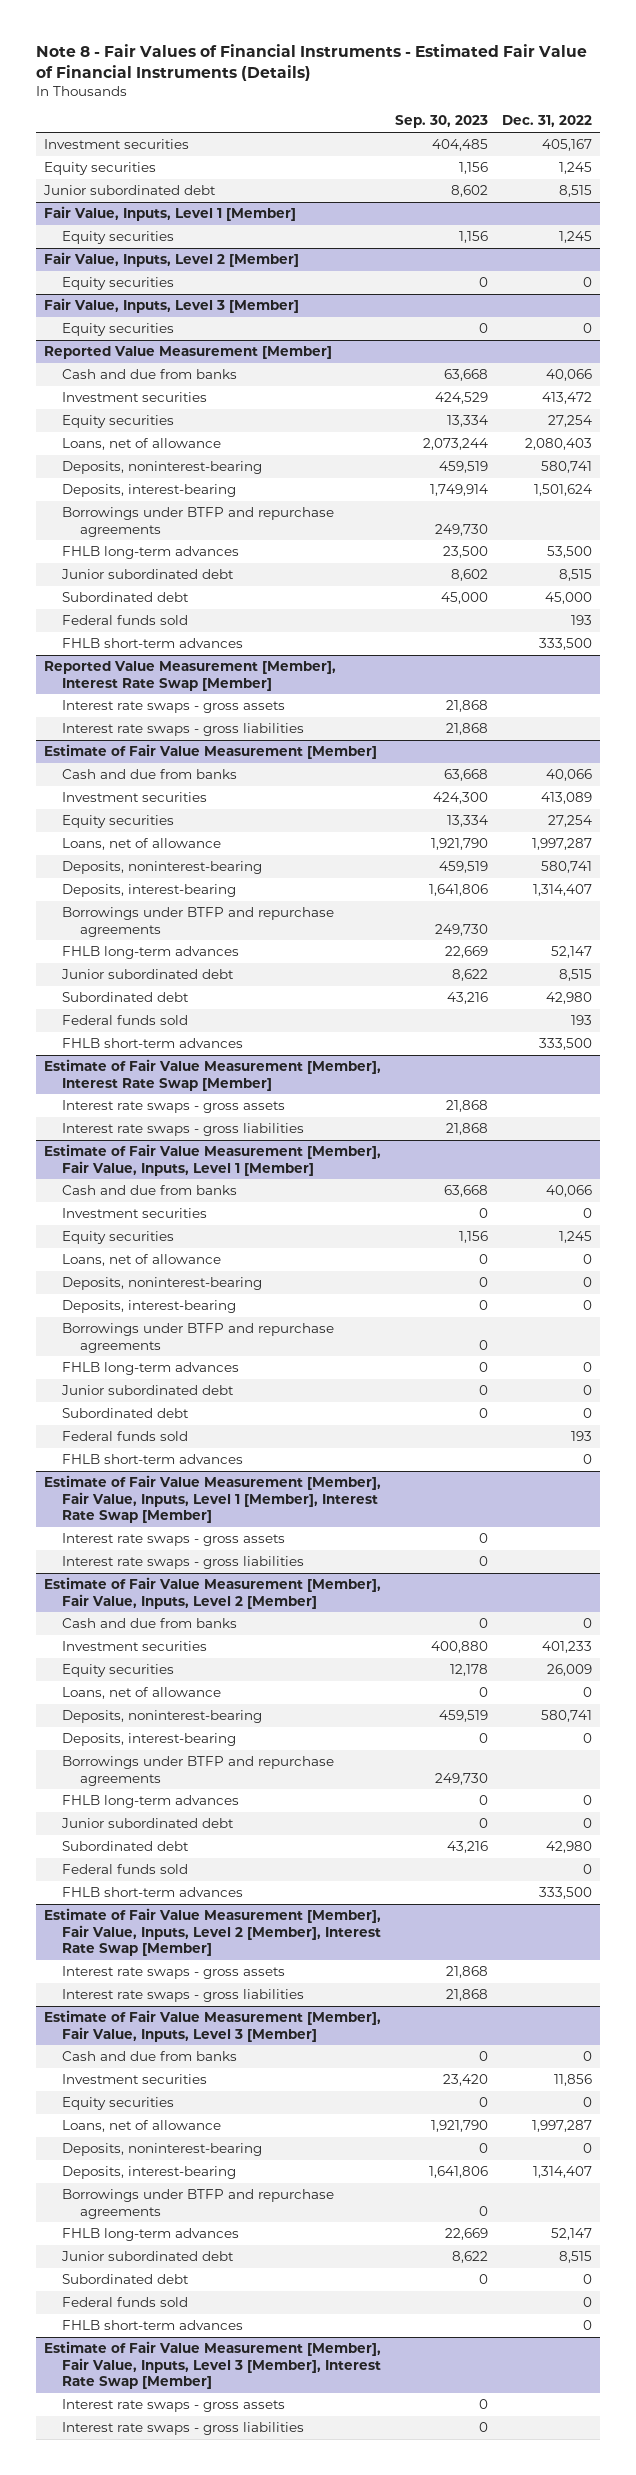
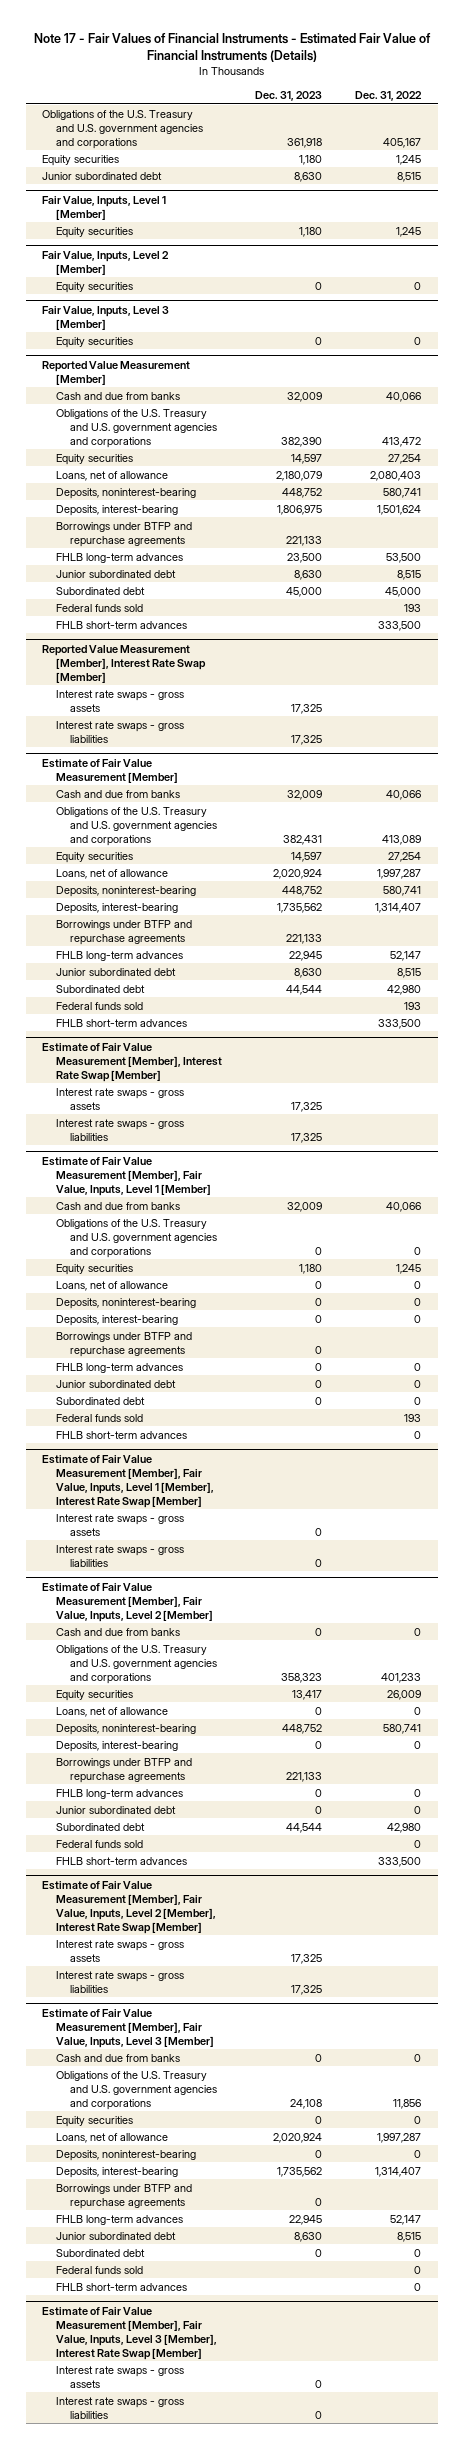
- Note 8 - Fair Values of Financial Instruments - Estimated Fair Value of Financial Instruments (Details)
+ Note 17 - Fair Values of Financial Instruments - Estimated Fair Value of Financial Instruments (Details)
- | Sep. 30, 2023 | Dec. 31, 2022
+ | Dec. 31, 2023 | Dec. 31, 2022
- Investment securities | 404,485 | 405,167
+ Obligations of the U.S. Treasury and U.S. government agencies and corporations | 361,918 | 405,167
@ Reported Value Measurement [Member]
- Investment securities | 424,529 | 413,472
+ Obligations of the U.S. Treasury and U.S. government agencies and corporations | 382,390 | 413,472
@ Estimate of Fair Value Measurement [Member]
- Investment securities | 424,300 | 413,089
+ Obligations of the U.S. Treasury and U.S. government agencies and corporations | 382,431 | 413,089
@ Estimate of Fair Value Measurement [Member], Fair Value, Inputs, Level 1 [Member]
- Investment securities | 0 | 0
+ Obligations of the U.S. Treasury and U.S. government agencies and corporations | 0 | 0
@ Estimate of Fair Value Measurement [Member], Fair Value, Inputs, Level 2 [Member]
- Investment securities | 400,880 | 401,233
+ Obligations of the U.S. Treasury and U.S. government agencies and corporations | 358,323 | 401,233
@ Estimate of Fair Value Measurement [Member], Fair Value, Inputs, Level 3 [Member]
- Investment securities | 23,420 | 11,856
+ Obligations of the U.S. Treasury and U.S. government agencies and corporations | 24,108 | 11,856

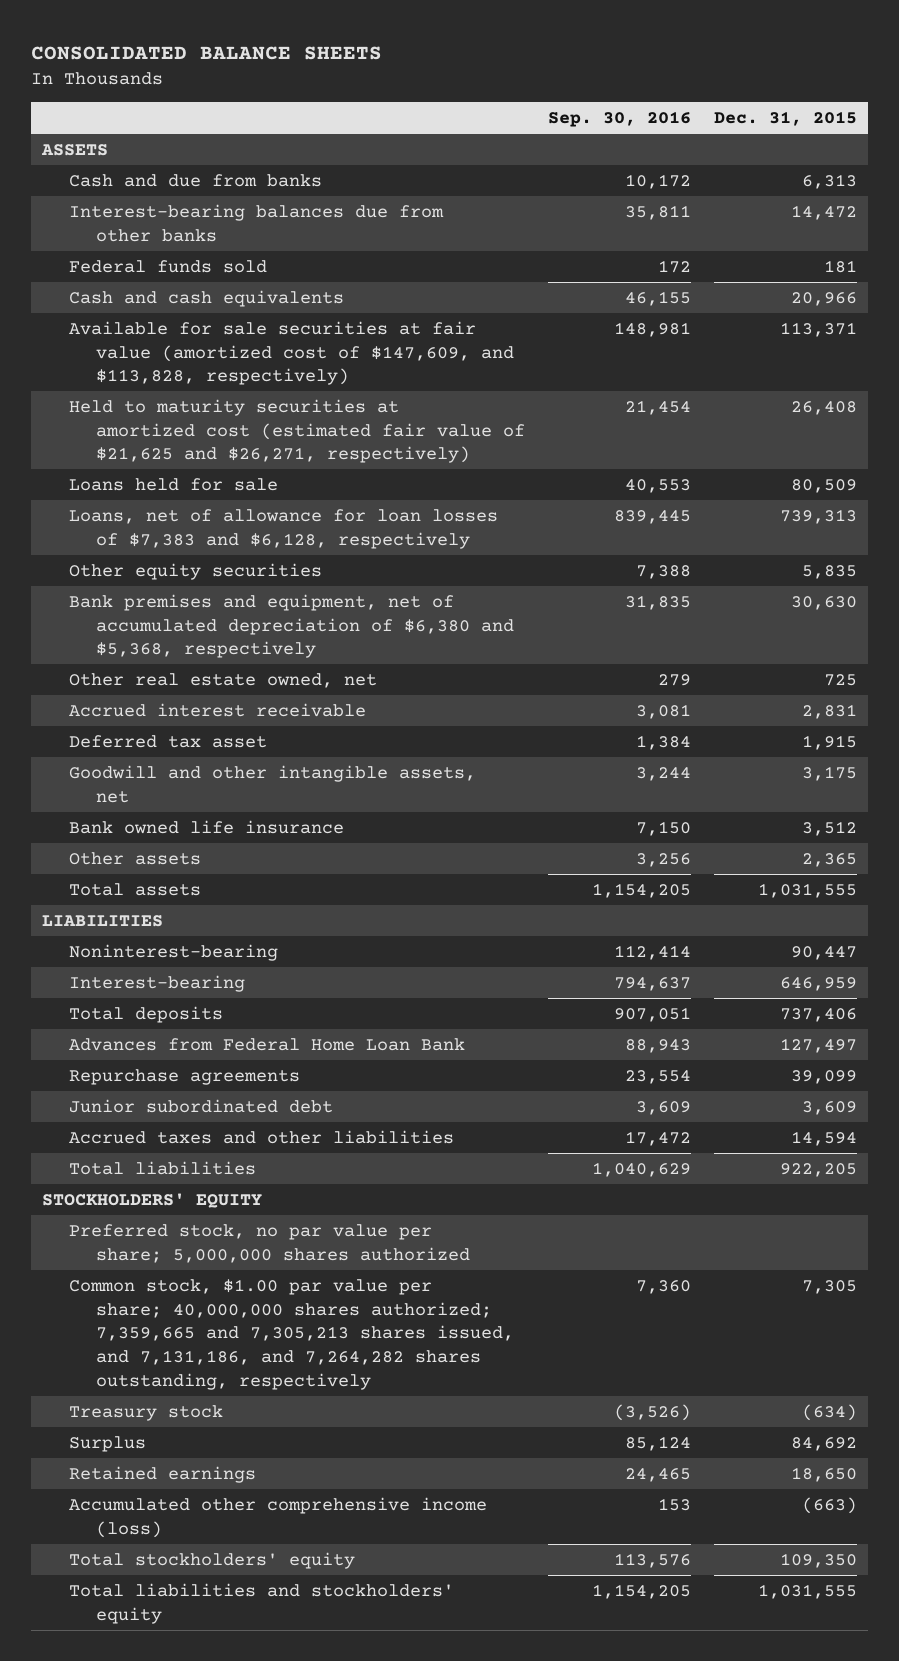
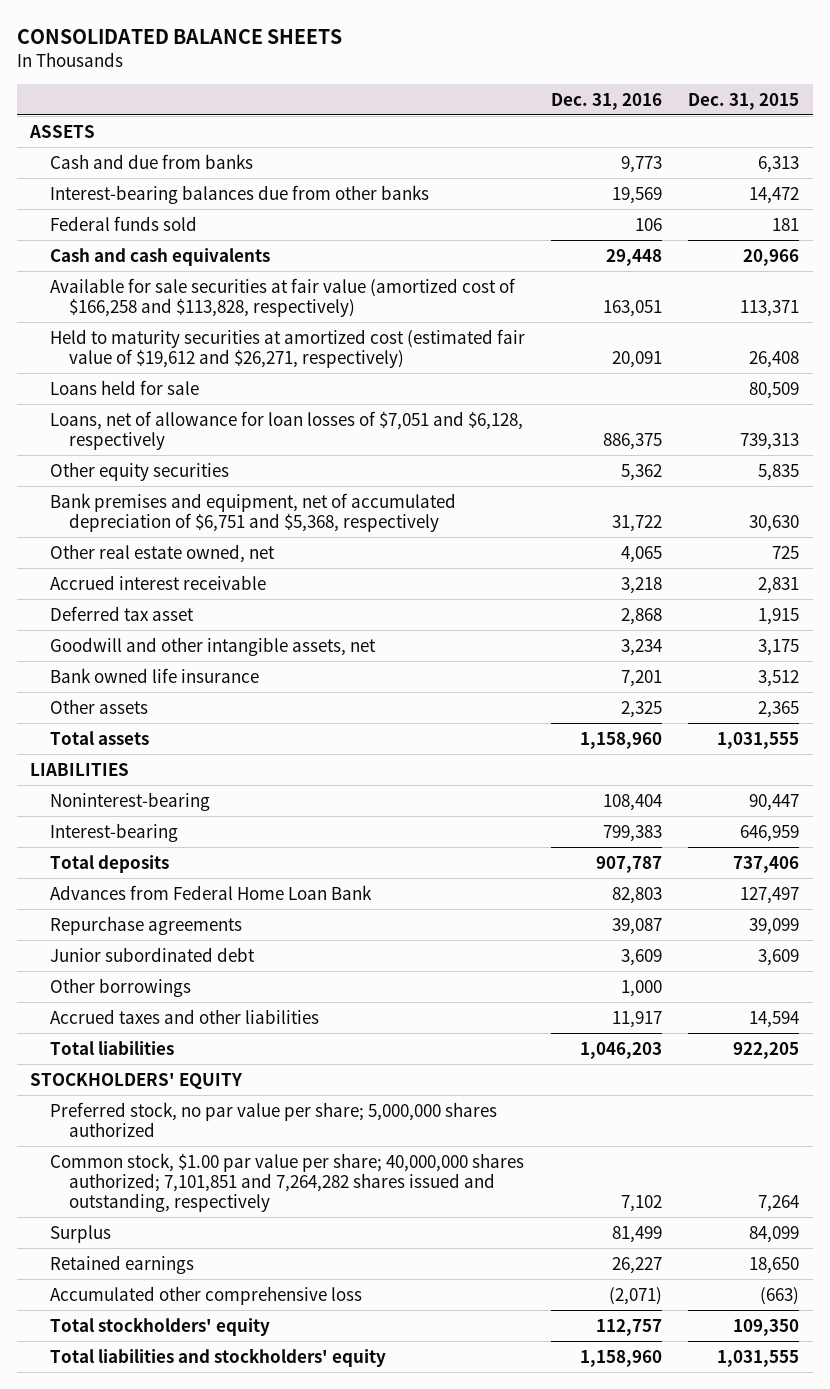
- | Sep. 30, 2016 | Dec. 31, 2015
+ | Dec. 31, 2016 | Dec. 31, 2015
- Available for sale securities at fair value (amortized cost of $147,609, and $113,828, respectively) | 148,981 | 113,371
- Held to maturity securities at amortized cost (estimated fair value of $21,625 and $26,271, respectively) | 21,454 | 26,408
+ Available for sale securities at fair value (amortized cost of $166,258 and $113,828, respectively) | 163,051 | 113,371
+ Held to maturity securities at amortized cost (estimated fair value of $19,612 and $26,271, respectively) | 20,091 | 26,408
- Loans, net of allowance for loan losses of $7,383 and $6,128, respectively | 839,445 | 739,313
+ Loans, net of allowance for loan losses of $7,051 and $6,128, respectively | 886,375 | 739,313
- Bank premises and equipment, net of accumulated depreciation of $6,380 and $5,368, respectively | 31,835 | 30,630
+ Bank premises and equipment, net of accumulated depreciation of $6,751 and $5,368, respectively | 31,722 | 30,630
+ Other borrowings | 1,000 |
- Common stock, $1.00 par value per share; 40,000,000 shares authorized; 7,359,665 and 7,305,213 shares issued, and 7,131,186, and 7,264,282 shares outstanding, respectively | 7,360 | 7,305
- Treasury stock | (3,526) | (634)
- Surplus | 85,124 | 84,692
+ Common stock, $1.00 par value per share; 40,000,000 shares authorized; 7,101,851 and 7,264,282 shares issued and outstanding, respectively | 7,102 | 7,264
+ Surplus | 81,499 | 84,099
- Accumulated other comprehensive income (loss) | 153 | (663)
+ Accumulated other comprehensive loss | (2,071) | (663)

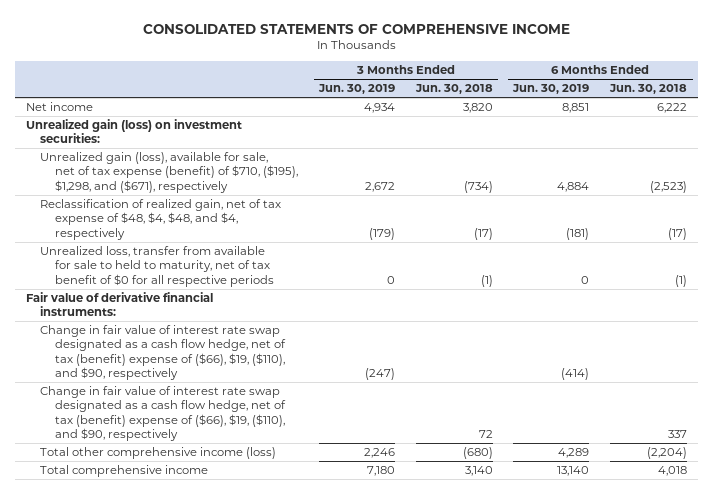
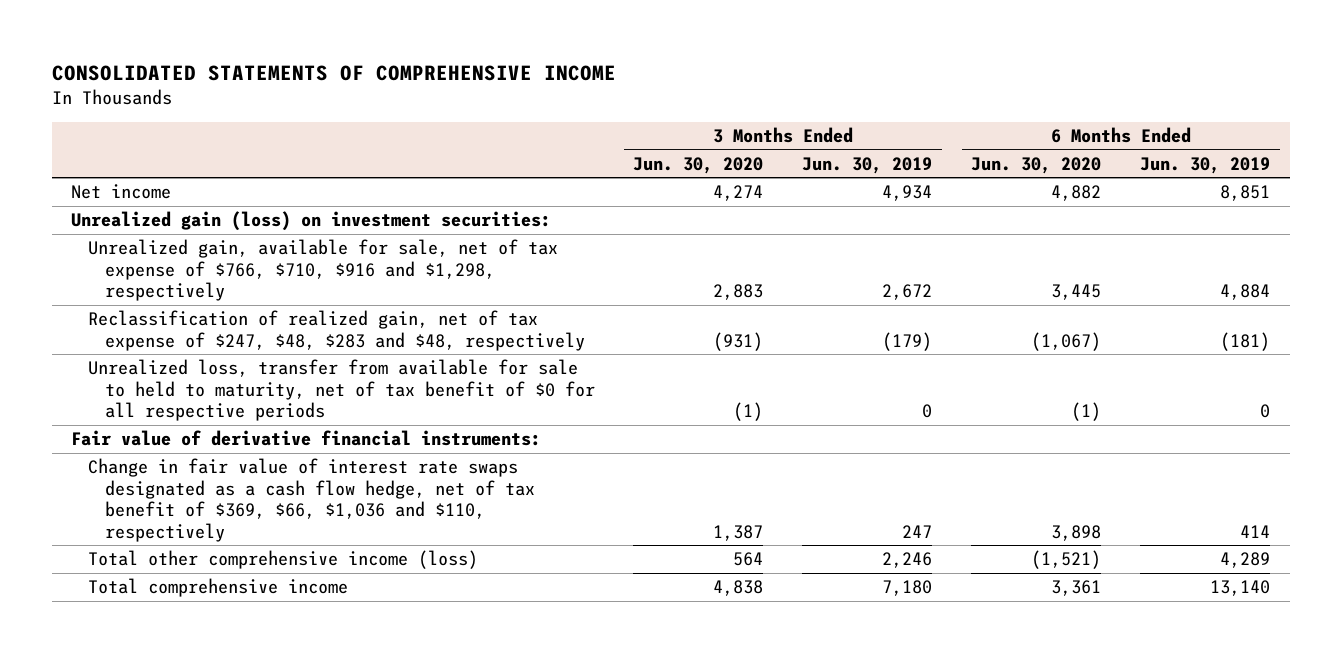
- | 3 Months Ended Jun. 30, 2019 | 3 Months Ended Jun. 30, 2018 | 6 Months Ended Jun. 30, 2019 | 6 Months Ended Jun. 30, 2018
+ | 3 Months Ended Jun. 30, 2020 | 3 Months Ended Jun. 30, 2019 | 6 Months Ended Jun. 30, 2020 | 6 Months Ended Jun. 30, 2019
- Unrealized gain (loss), available for sale, net of tax expense (benefit) of $710, ($195), $1,298, and ($671), respectively | 2,672 | (734) | 4,884 | (2,523)
- Reclassification of realized gain, net of tax expense of $48, $4, $48, and $4, respectively | (179) | (17) | (181) | (17)
+ Unrealized gain, available for sale, net of tax expense of $766, $710, $916 and $1,298, respectively | 2,883 | 2,672 | 3,445 | 4,884
+ Reclassification of realized gain, net of tax expense of $247, $48, $283 and $48, respectively | (931) | (179) | (1,067) | (181)
- Change in fair value of interest rate swap designated as a cash flow hedge, net of tax (benefit) expense of ($66), $19, ($110), and $90, respectively | (247) | | (414) |
- Change in fair value of interest rate swap designated as a cash flow hedge, net of tax (benefit) expense of ($66), $19, ($110), and $90, respectively | | 72 | | 337
+ Change in fair value of interest rate swaps designated as a cash flow hedge, net of tax benefit of $369, $66, $1,036 and $110, respectively | 1,387 | 247 | 3,898 | 414

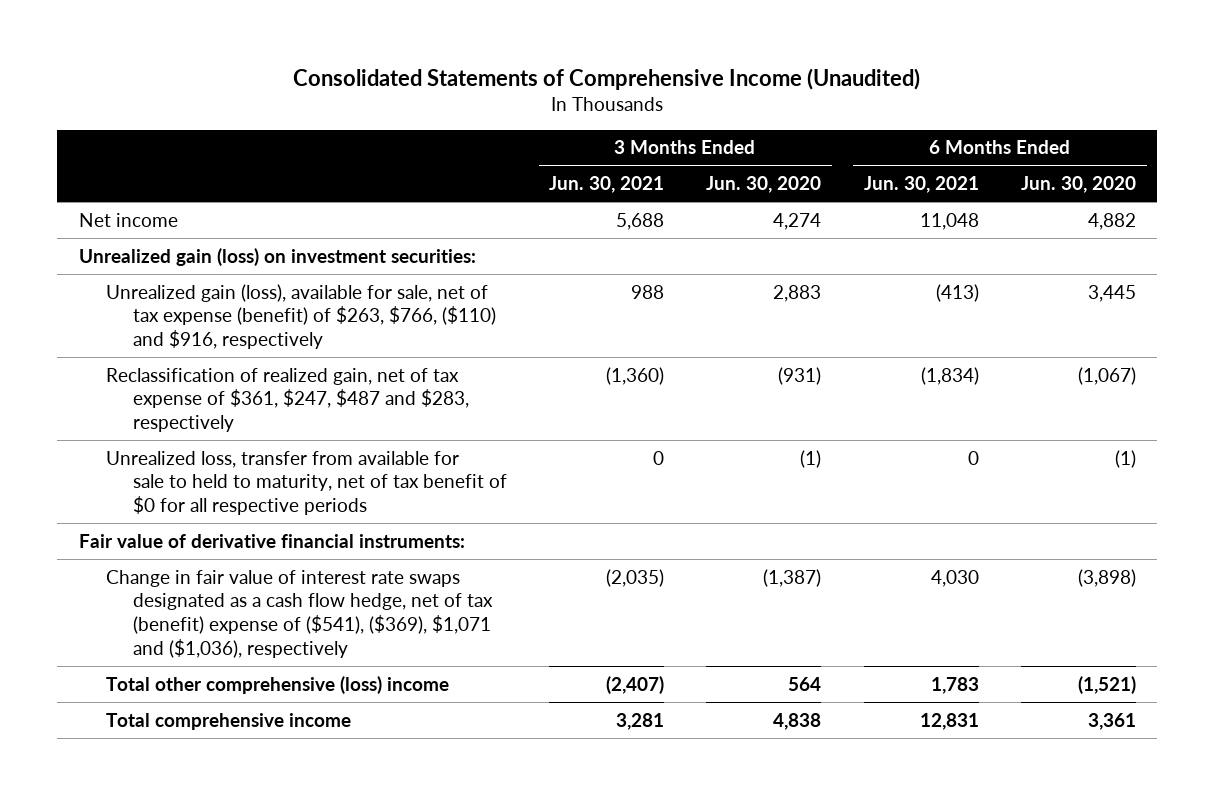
- CONSOLIDATED STATEMENTS OF COMPREHENSIVE INCOME
+ Consolidated Statements of Comprehensive Income (Unaudited)
- | 3 Months Ended Jun. 30, 2020 | 3 Months Ended Jun. 30, 2019 | 6 Months Ended Jun. 30, 2020 | 6 Months Ended Jun. 30, 2019
+ | 3 Months Ended Jun. 30, 2021 | 3 Months Ended Jun. 30, 2020 | 6 Months Ended Jun. 30, 2021 | 6 Months Ended Jun. 30, 2020
- Unrealized gain, available for sale, net of tax expense of $766, $710, $916 and $1,298, respectively | 2,883 | 2,672 | 3,445 | 4,884
- Reclassification of realized gain, net of tax expense of $247, $48, $283 and $48, respectively | (931) | (179) | (1,067) | (181)
+ Unrealized gain (loss), available for sale, net of tax expense (benefit) of $263, $766, ($110) and $916, respectively | 988 | 2,883 | (413) | 3,445
+ Reclassification of realized gain, net of tax expense of $361, $247, $487 and $283, respectively | (1,360) | (931) | (1,834) | (1,067)
- Change in fair value of interest rate swaps designated as a cash flow hedge, net of tax benefit of $369, $66, $1,036 and $110, respectively | 1,387 | 247 | 3,898 | 414
- Total other comprehensive income (loss) | 564 | 2,246 | (1,521) | 4,289
+ Change in fair value of interest rate swaps designated as a cash flow hedge, net of tax (benefit) expense of ($541), ($369), $1,071 and ($1,036), respectively | (2,035) | (1,387) | 4,030 | (3,898)
+ Total other comprehensive (loss) income | (2,407) | 564 | 1,783 | (1,521)

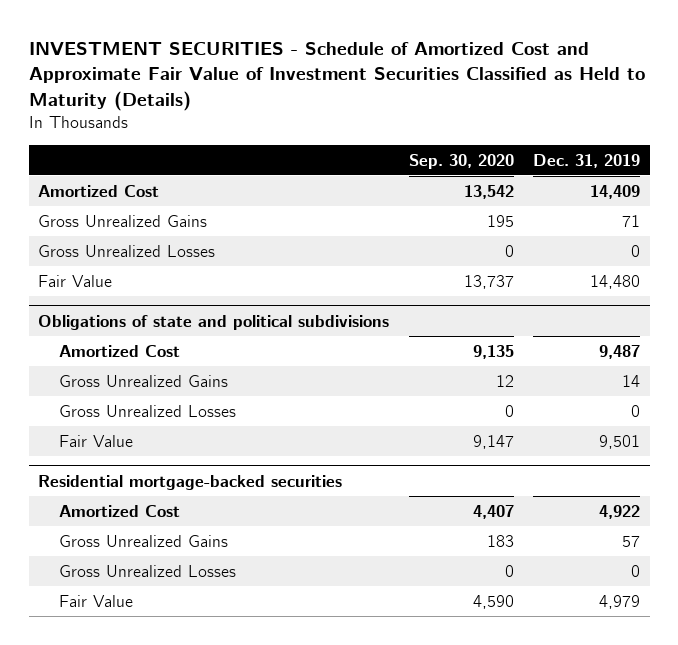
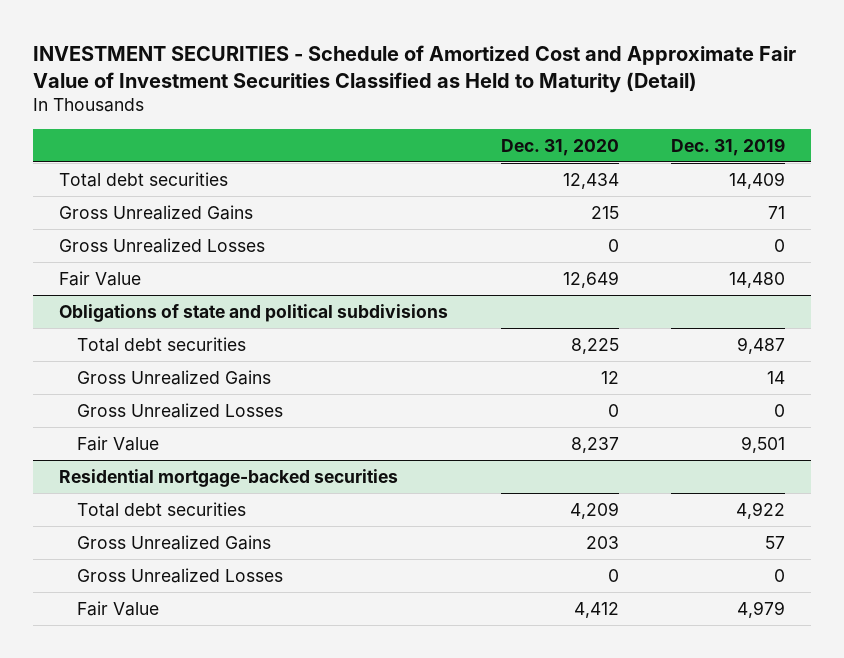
- INVESTMENT SECURITIES - Schedule of Amortized Cost and Approximate Fair Value of Investment Securities Classified as Held to Maturity (Details)
+ INVESTMENT SECURITIES - Schedule of Amortized Cost and Approximate Fair Value of Investment Securities Classified as Held to Maturity (Detail)
- | Sep. 30, 2020 | Dec. 31, 2019
+ | Dec. 31, 2020 | Dec. 31, 2019
- Amortized Cost | 13,542 | 14,409
+ Total debt securities | 12,434 | 14,409
@ Obligations of state and political subdivisions
- Amortized Cost | 9,135 | 9,487
+ Total debt securities | 8,225 | 9,487
@ Residential mortgage-backed securities
- Amortized Cost | 4,407 | 4,922
+ Total debt securities | 4,209 | 4,922

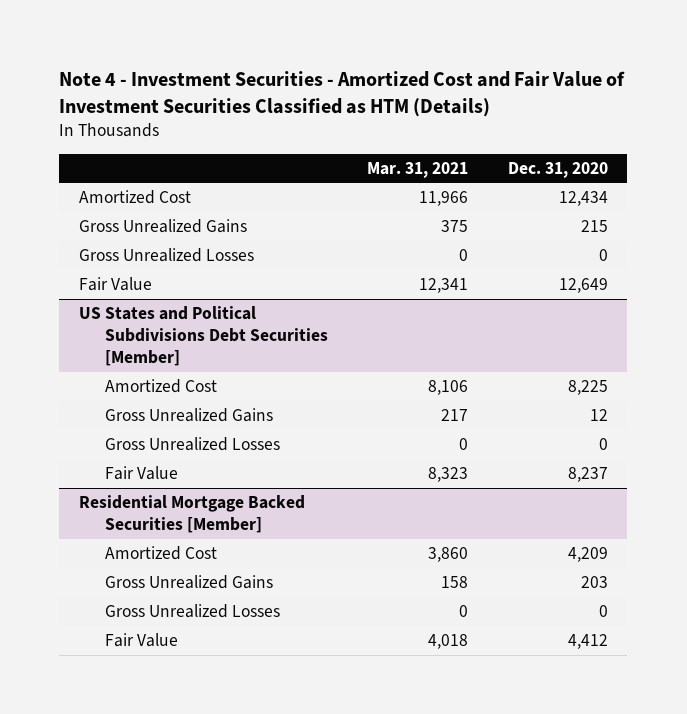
- INVESTMENT SECURITIES - Schedule of Amortized Cost and Approximate Fair Value of Investment Securities Classified as Held to Maturity (Detail)
+ Note 4 - Investment Securities - Amortized Cost and Fair Value of Investment Securities Classified as HTM (Details)
- | Dec. 31, 2020 | Dec. 31, 2019
+ | Mar. 31, 2021 | Dec. 31, 2020
- Total debt securities | 12,434 | 14,409
+ Amortized Cost | 11,966 | 12,434
- Obligations of state and political subdivisions
- Total debt securities | 8,225 | 9,487
+ US States and Political Subdivisions Debt Securities [Member]
+ Amortized Cost | 8,106 | 8,225
- Residential mortgage-backed securities
- Total debt securities | 4,209 | 4,922
+ Residential Mortgage Backed Securities [Member]
+ Amortized Cost | 3,860 | 4,209

